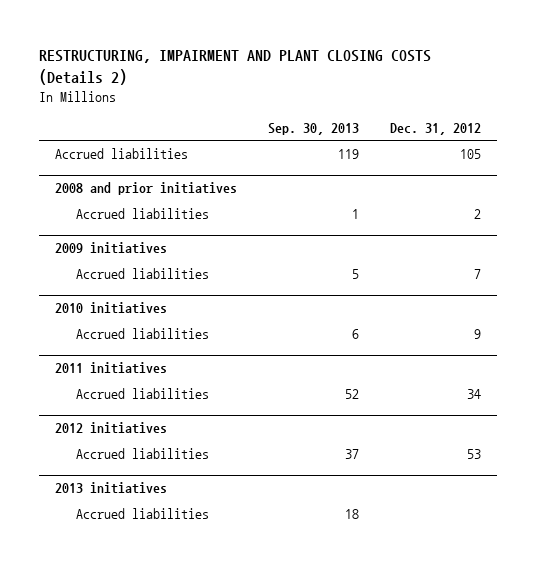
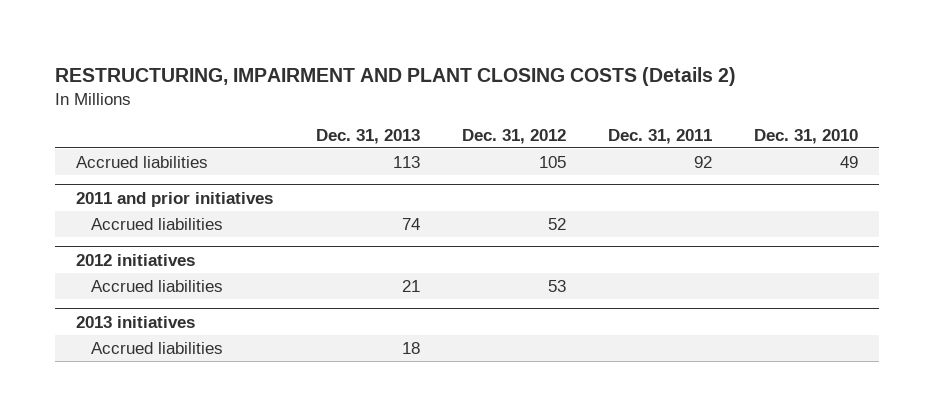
- | Sep. 30, 2013 | Dec. 31, 2012
+ | Dec. 31, 2013 | Dec. 31, 2012 | Dec. 31, 2011 | Dec. 31, 2010
- 2008 and prior initiatives
- Accrued liabilities | 1 | 2
- 2009 initiatives
- Accrued liabilities | 5 | 7
- 2010 initiatives
- Accrued liabilities | 6 | 9
- 2011 initiatives
- Accrued liabilities | 52 | 34
+ 2011 and prior initiatives
+ Accrued liabilities | 74 | 52 | |

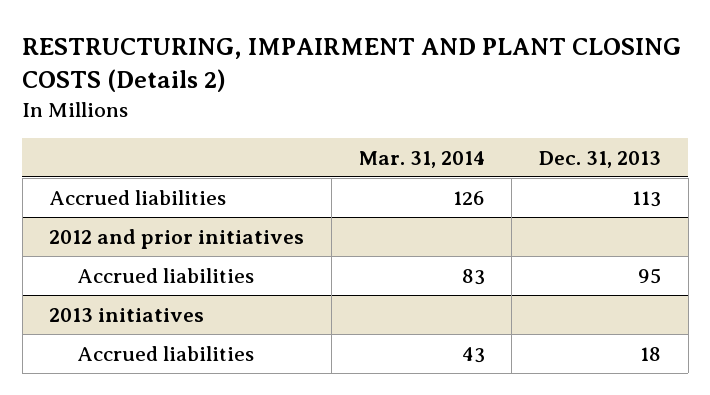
- | Dec. 31, 2013 | Dec. 31, 2012 | Dec. 31, 2011 | Dec. 31, 2010
+ | Mar. 31, 2014 | Dec. 31, 2013
- 2011 and prior initiatives
- Accrued liabilities | 74 | 52 | |
- 2012 initiatives
- Accrued liabilities | 21 | 53 | |
+ 2012 and prior initiatives
+ Accrued liabilities | 83 | 95

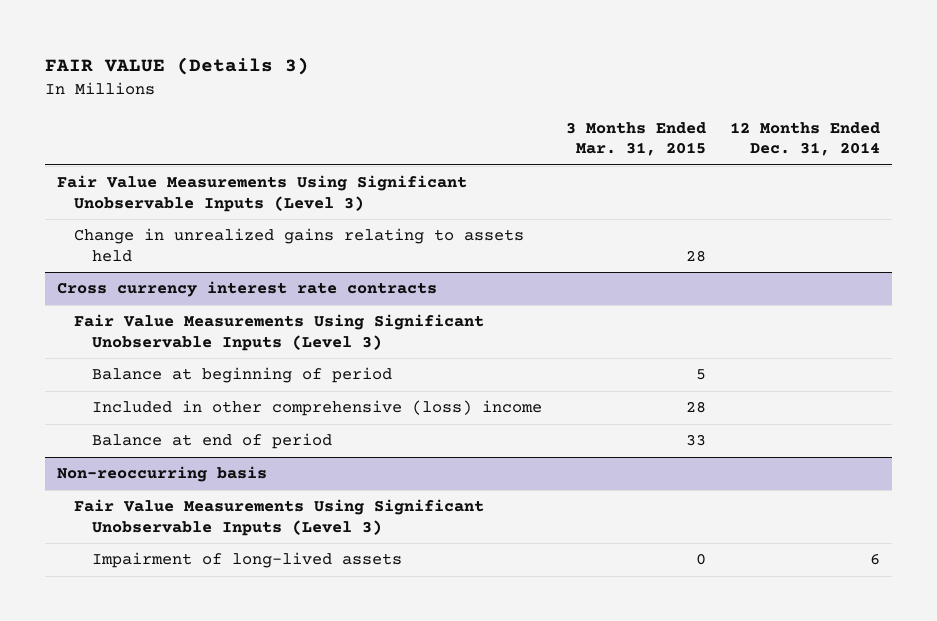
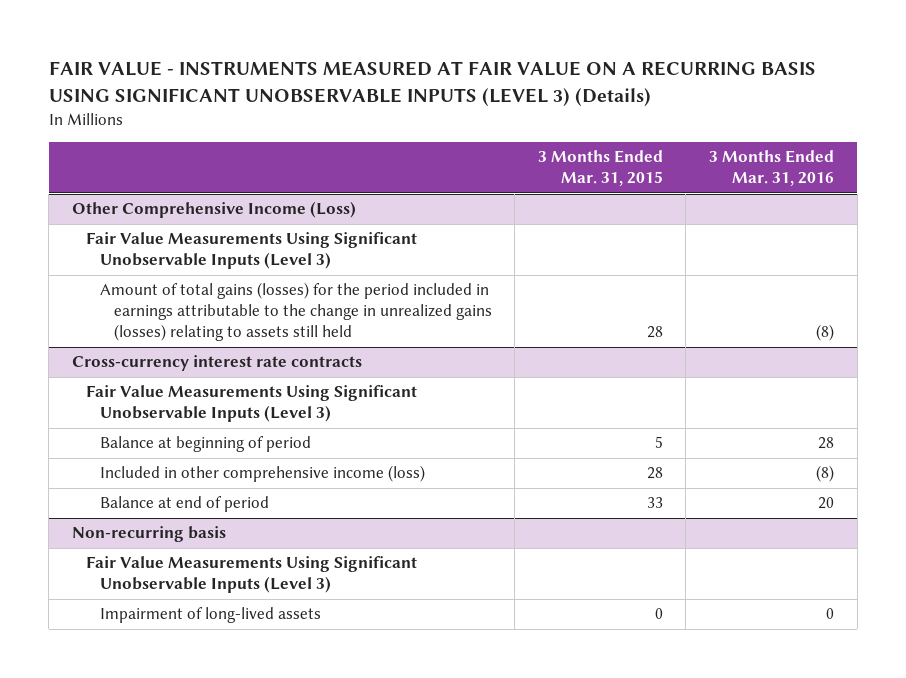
- FAIR VALUE (Details 3)
+ FAIR VALUE - INSTRUMENTS MEASURED AT FAIR VALUE ON A RECURRING BASIS USING SIGNIFICANT UNOBSERVABLE INPUTS (LEVEL 3) (Details)
- | 3 Months Ended Mar. 31, 2015 | 12 Months Ended Dec. 31, 2014
+ | 3 Months Ended Mar. 31, 2015 | 3 Months Ended Mar. 31, 2016
+ Other Comprehensive Income (Loss)
- Change in unrealized gains relating to assets held | 28 |
- Cross currency interest rate contracts
+ Amount of total gains (losses) for the period included in earnings attributable to the change in unrealized gains (losses) relating to assets still held | 28 | (8)
+ Cross-currency interest rate contracts
- Included in other comprehensive (loss) income | 28 |
+ Included in other comprehensive income (loss) | 28 | (8)
- Non-reoccurring basis
+ Non-recurring basis

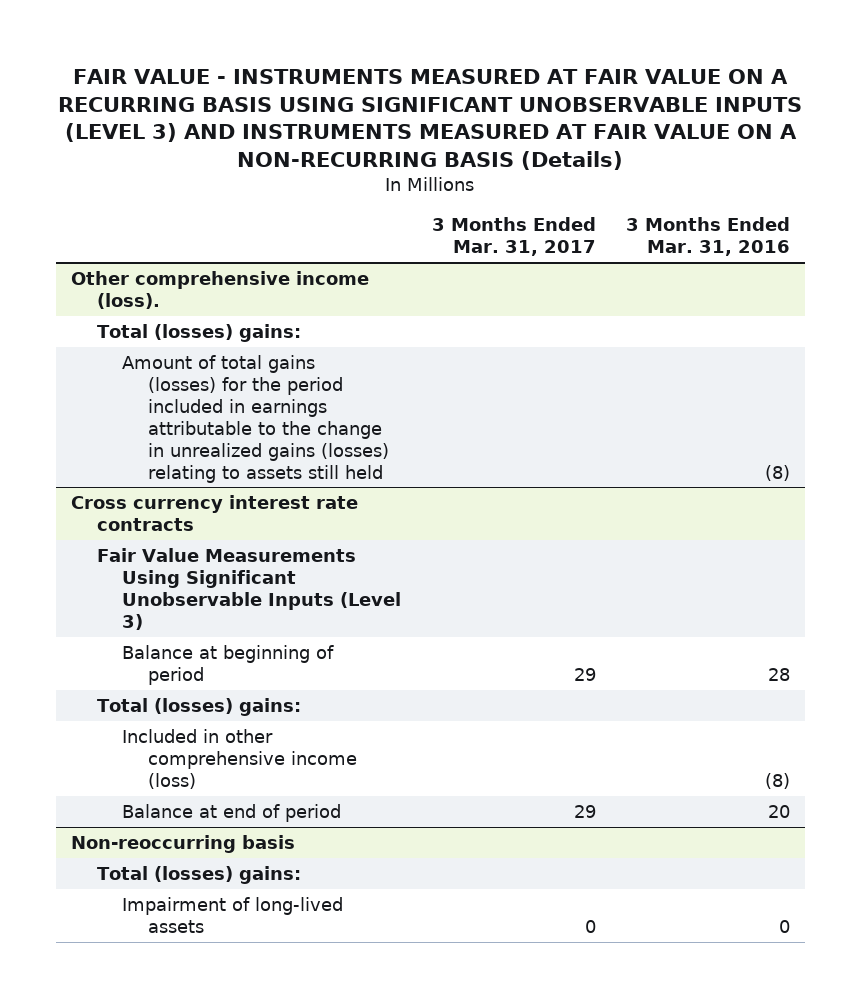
- FAIR VALUE - INSTRUMENTS MEASURED AT FAIR VALUE ON A RECURRING BASIS USING SIGNIFICANT UNOBSERVABLE INPUTS (LEVEL 3) (Details)
+ FAIR VALUE - INSTRUMENTS MEASURED AT FAIR VALUE ON A RECURRING BASIS USING SIGNIFICANT UNOBSERVABLE INPUTS (LEVEL 3) AND INSTRUMENTS MEASURED AT FAIR VALUE ON A NON-RECURRING BASIS (Details)
- | 3 Months Ended Mar. 31, 2015 | 3 Months Ended Mar. 31, 2016
+ | 3 Months Ended Mar. 31, 2017 | 3 Months Ended Mar. 31, 2016
- Other Comprehensive Income (Loss)
- Fair Value Measurements Using Significant Unobservable Inputs (Level 3)
+ Other comprehensive income (loss).
+ Total (losses) gains:
- Cross-currency interest rate contracts
+ Cross currency interest rate contracts
+ Total (losses) gains:
- Non-recurring basis
- Fair Value Measurements Using Significant Unobservable Inputs (Level 3)
+ Non-reoccurring basis
+ Total (losses) gains:

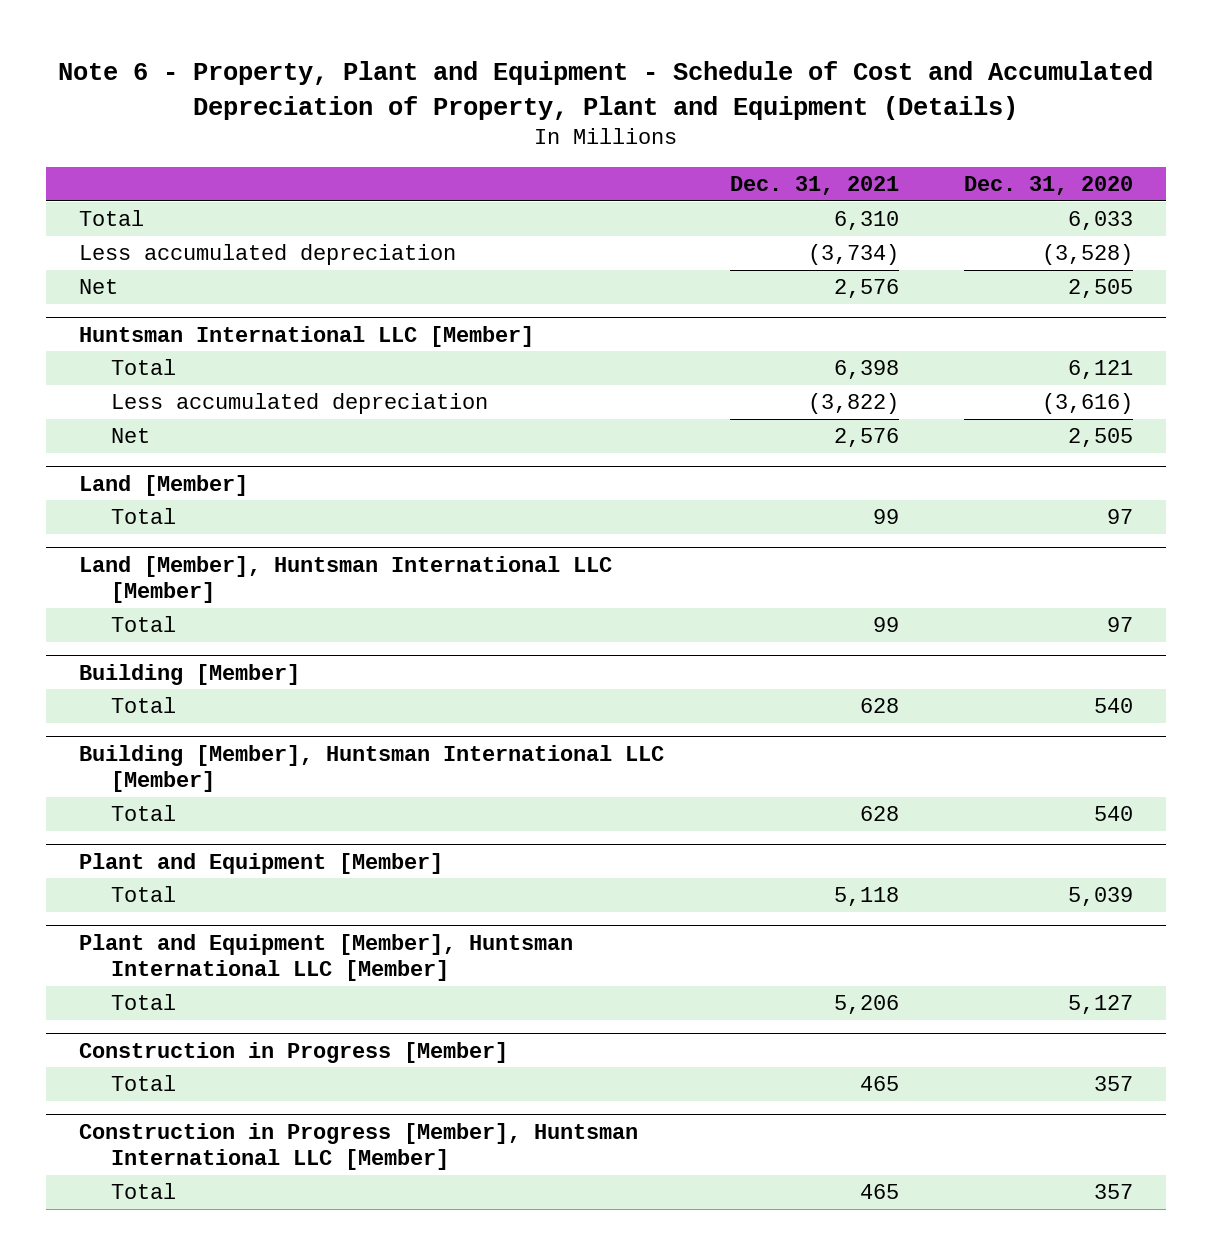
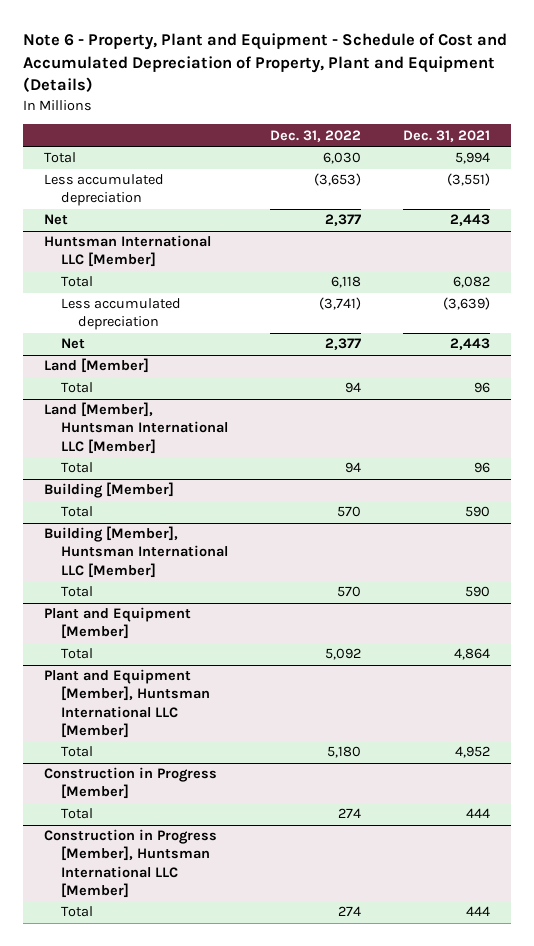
- | Dec. 31, 2021 | Dec. 31, 2020
+ | Dec. 31, 2022 | Dec. 31, 2021
- Total | 6,310 | 6,033
- Less accumulated depreciation | (3,734) | (3,528)
- Net | 2,576 | 2,505
+ Total | 6,030 | 5,994
+ Less accumulated depreciation | (3,653) | (3,551)
+ Net | 2,377 | 2,443
@ Huntsman International LLC [Member]
- Total | 6,398 | 6,121
- Less accumulated depreciation | (3,822) | (3,616)
- Net | 2,576 | 2,505
+ Total | 6,118 | 6,082
+ Less accumulated depreciation | (3,741) | (3,639)
+ Net | 2,377 | 2,443
@ Land [Member]
- Total | 99 | 97
+ Total | 94 | 96
@ Land [Member], Huntsman International LLC [Member]
- Total | 99 | 97
+ Total | 94 | 96
@ Building [Member]
- Total | 628 | 540
+ Total | 570 | 590
@ Building [Member], Huntsman International LLC [Member]
- Total | 628 | 540
+ Total | 570 | 590
@ Plant and Equipment [Member]
- Total | 5,118 | 5,039
+ Total | 5,092 | 4,864
@ Plant and Equipment [Member], Huntsman International LLC [Member]
- Total | 5,206 | 5,127
+ Total | 5,180 | 4,952
@ Construction in Progress [Member]
- Total | 465 | 357
+ Total | 274 | 444
@ Construction in Progress [Member], Huntsman International LLC [Member]
- Total | 465 | 357
+ Total | 274 | 444

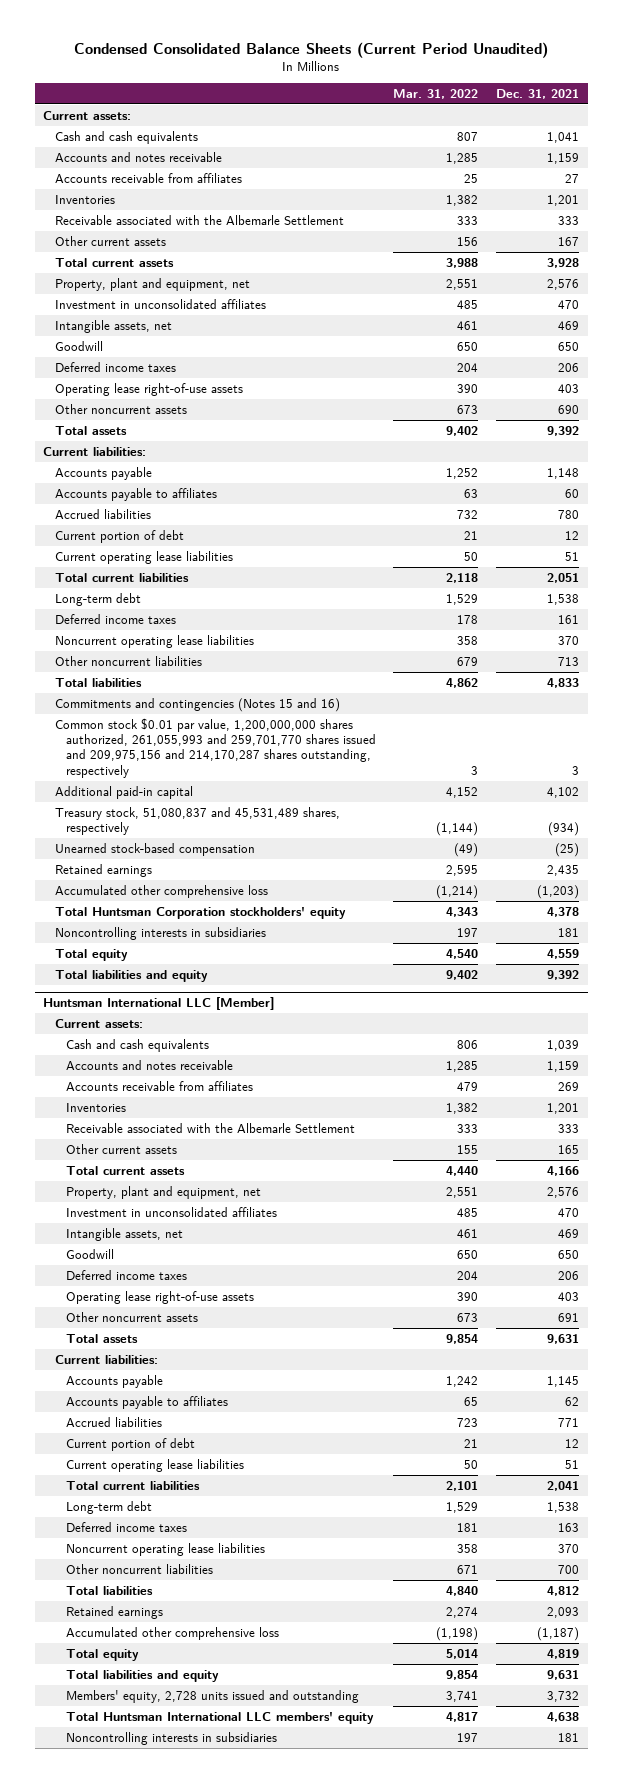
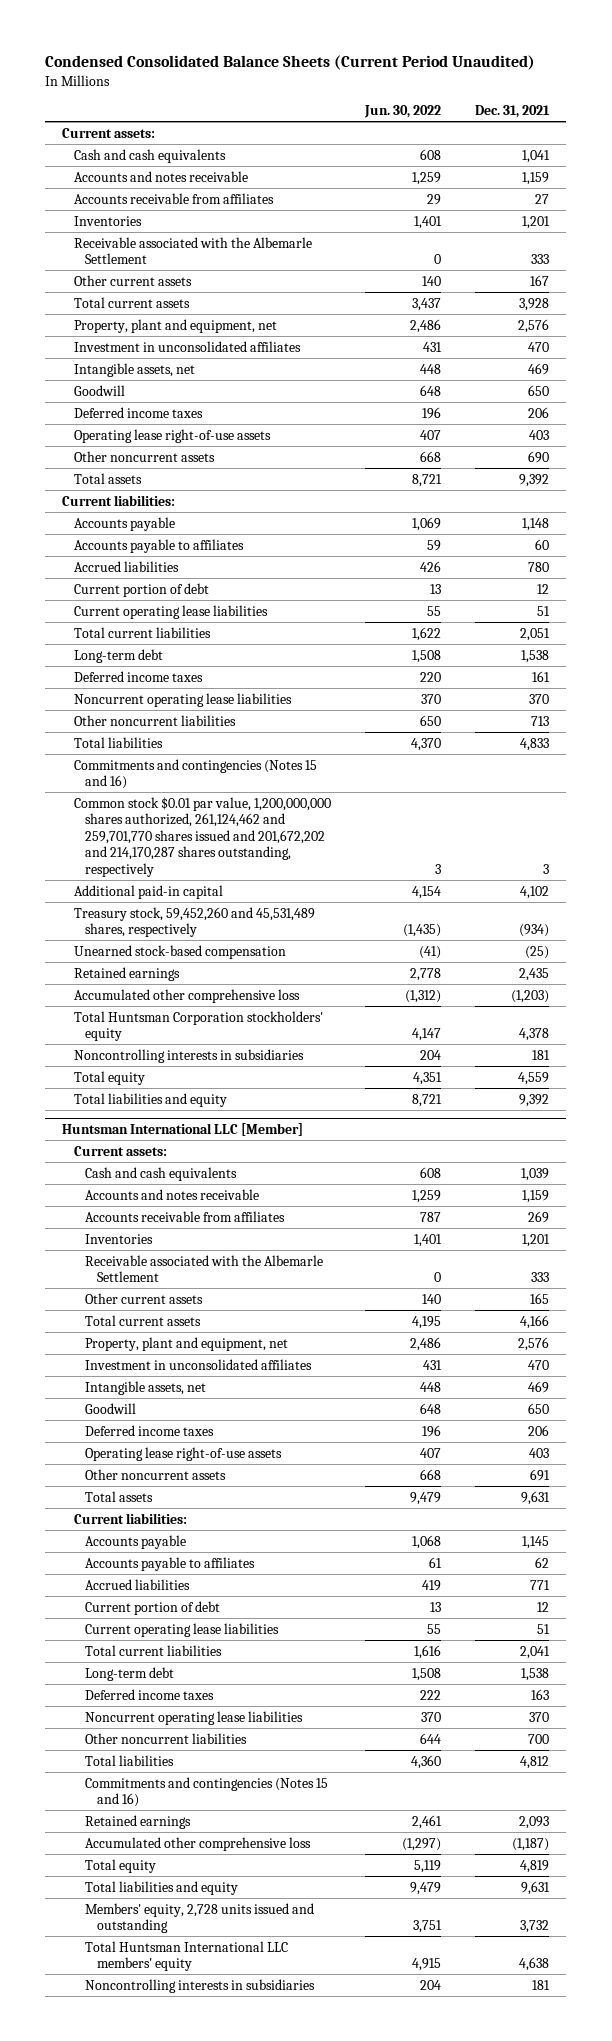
- | Mar. 31, 2022 | Dec. 31, 2021
+ | Jun. 30, 2022 | Dec. 31, 2021
- Common stock $0.01 par value, 1,200,000,000 shares authorized, 261,055,993 and 259,701,770 shares issued and 209,975,156 and 214,170,287 shares outstanding, respectively | 3 | 3
+ Common stock $0.01 par value, 1,200,000,000 shares authorized, 261,124,462 and 259,701,770 shares issued and 201,672,202 and 214,170,287 shares outstanding, respectively | 3 | 3
- Treasury stock, 51,080,837 and 45,531,489 shares, respectively | (1,144) | (934)
+ Treasury stock, 59,452,260 and 45,531,489 shares, respectively | (1,435) | (934)
@ Huntsman International LLC [Member]
+ Commitments and contingencies (Notes 15 and 16)

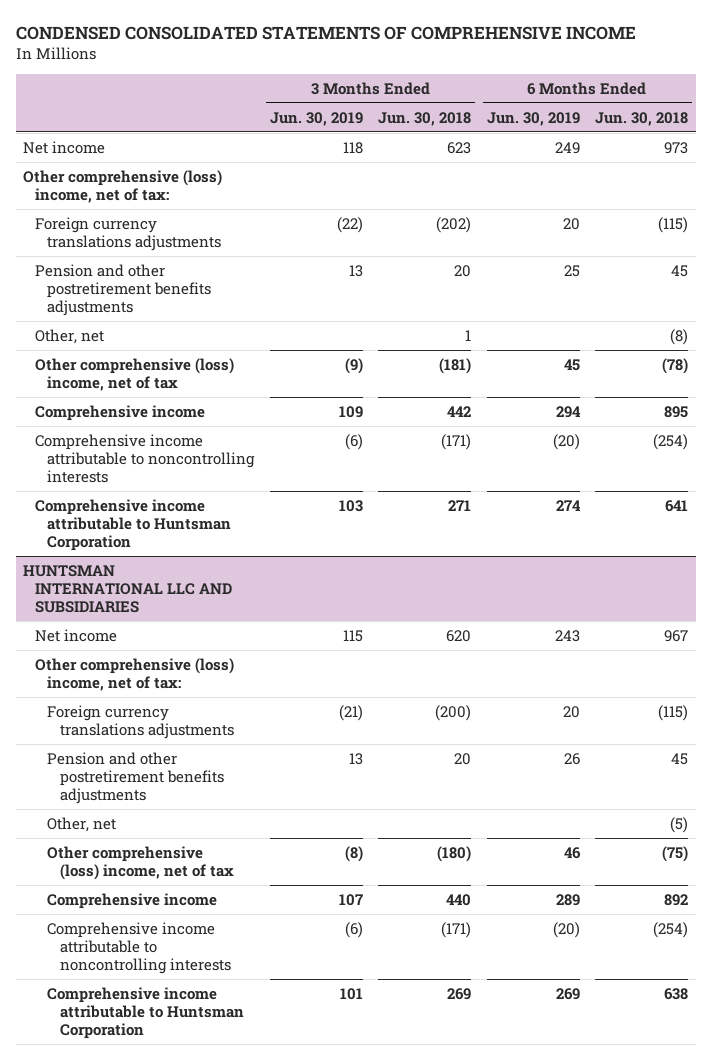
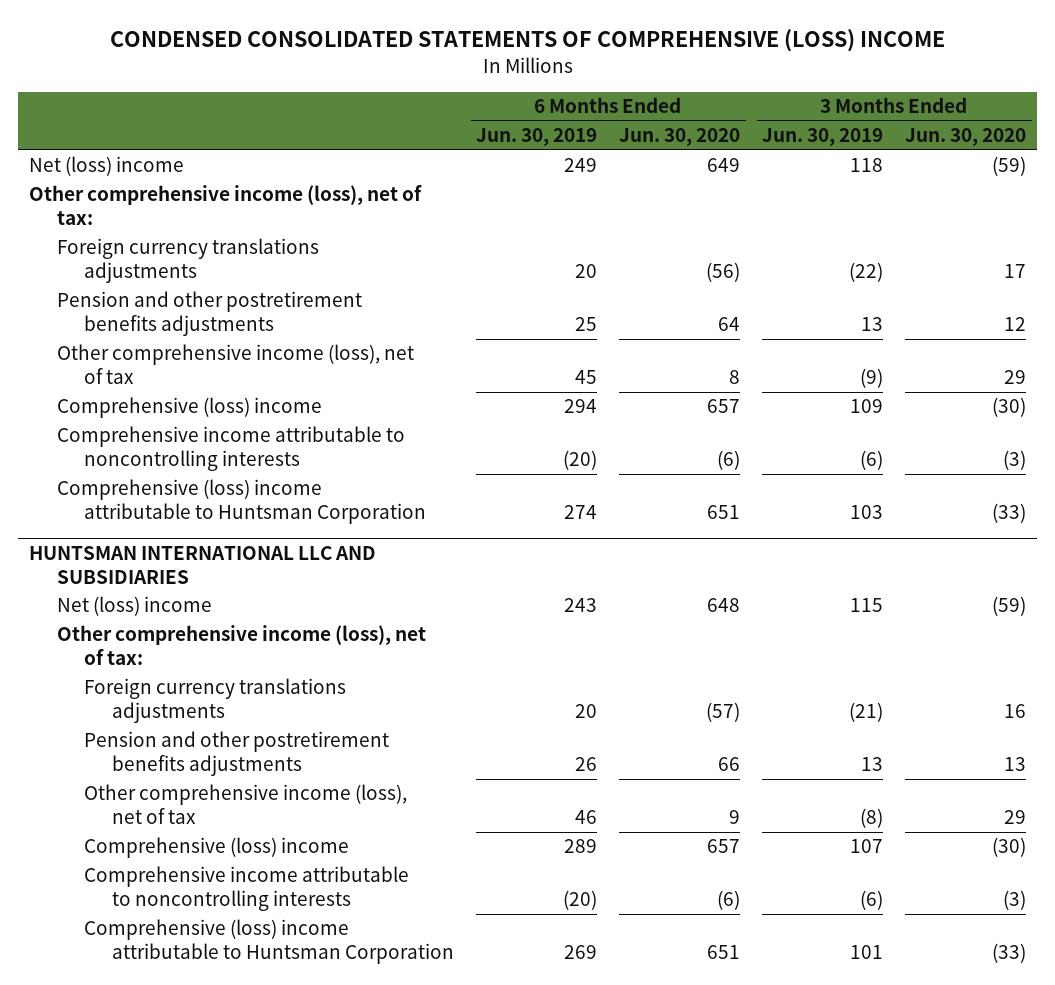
- CONDENSED CONSOLIDATED STATEMENTS OF COMPREHENSIVE INCOME
+ CONDENSED CONSOLIDATED STATEMENTS OF COMPREHENSIVE (LOSS) INCOME
- | 3 Months Ended Jun. 30, 2019 | 3 Months Ended Jun. 30, 2018 | 6 Months Ended Jun. 30, 2019 | 6 Months Ended Jun. 30, 2018
+ | 6 Months Ended Jun. 30, 2019 | 6 Months Ended Jun. 30, 2020 | 3 Months Ended Jun. 30, 2019 | 3 Months Ended Jun. 30, 2020
- Net income | 118 | 623 | 249 | 973
- Other comprehensive (loss) income, net of tax:
+ Net (loss) income | 249 | 649 | 118 | (59)
+ Other comprehensive income (loss), net of tax:
- Other, net | | 1 | | (8)
- Other comprehensive (loss) income, net of tax | (9) | (181) | 45 | (78)
- Comprehensive income | 109 | 442 | 294 | 895
+ Other comprehensive income (loss), net of tax | 45 | 8 | (9) | 29
+ Comprehensive (loss) income | 294 | 657 | 109 | (30)
- Comprehensive income attributable to Huntsman Corporation | 103 | 271 | 274 | 641
+ Comprehensive (loss) income attributable to Huntsman Corporation | 274 | 651 | 103 | (33)
@ HUNTSMAN INTERNATIONAL LLC AND SUBSIDIARIES
- Net income | 115 | 620 | 243 | 967
- Other comprehensive (loss) income, net of tax:
+ Net (loss) income | 243 | 648 | 115 | (59)
+ Other comprehensive income (loss), net of tax:
- Other, net | | | | (5)
- Other comprehensive (loss) income, net of tax | (8) | (180) | 46 | (75)
- Comprehensive income | 107 | 440 | 289 | 892
+ Other comprehensive income (loss), net of tax | 46 | 9 | (8) | 29
+ Comprehensive (loss) income | 289 | 657 | 107 | (30)
- Comprehensive income attributable to Huntsman Corporation | 101 | 269 | 269 | 638
+ Comprehensive (loss) income attributable to Huntsman Corporation | 269 | 651 | 101 | (33)

